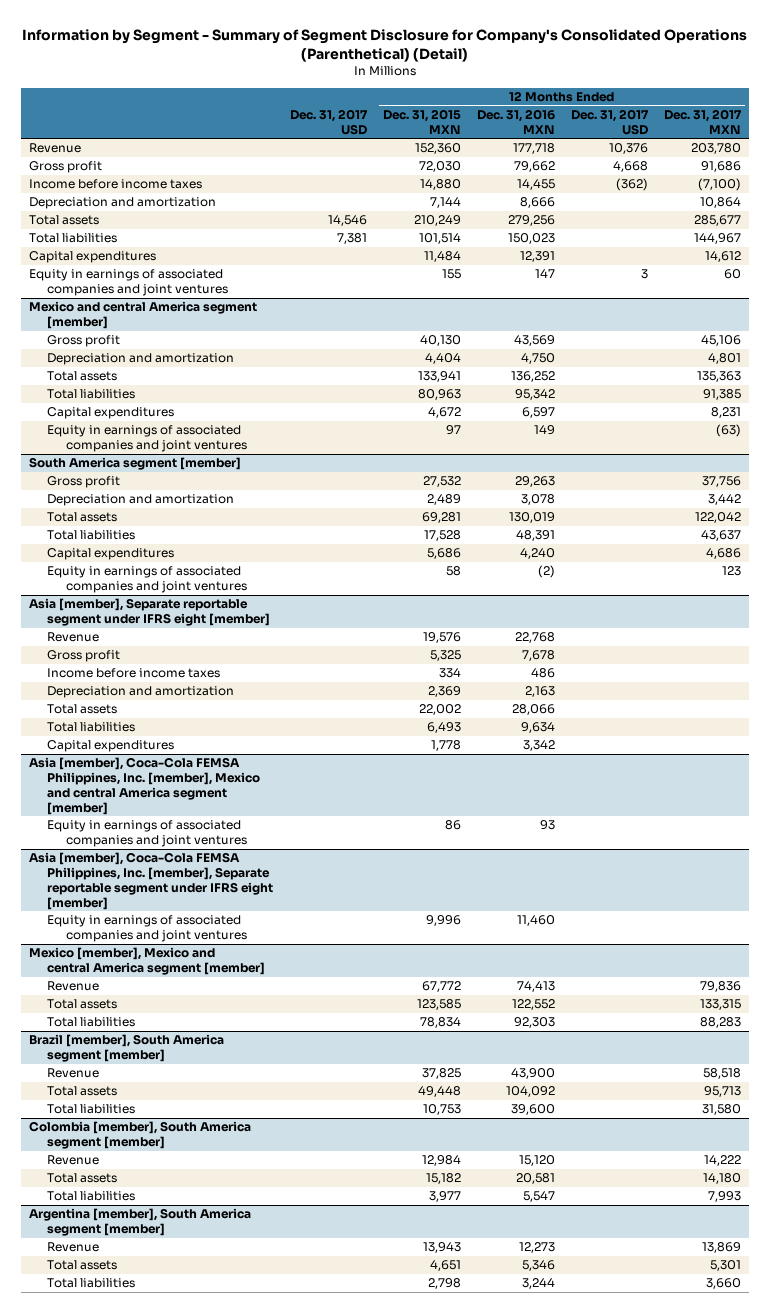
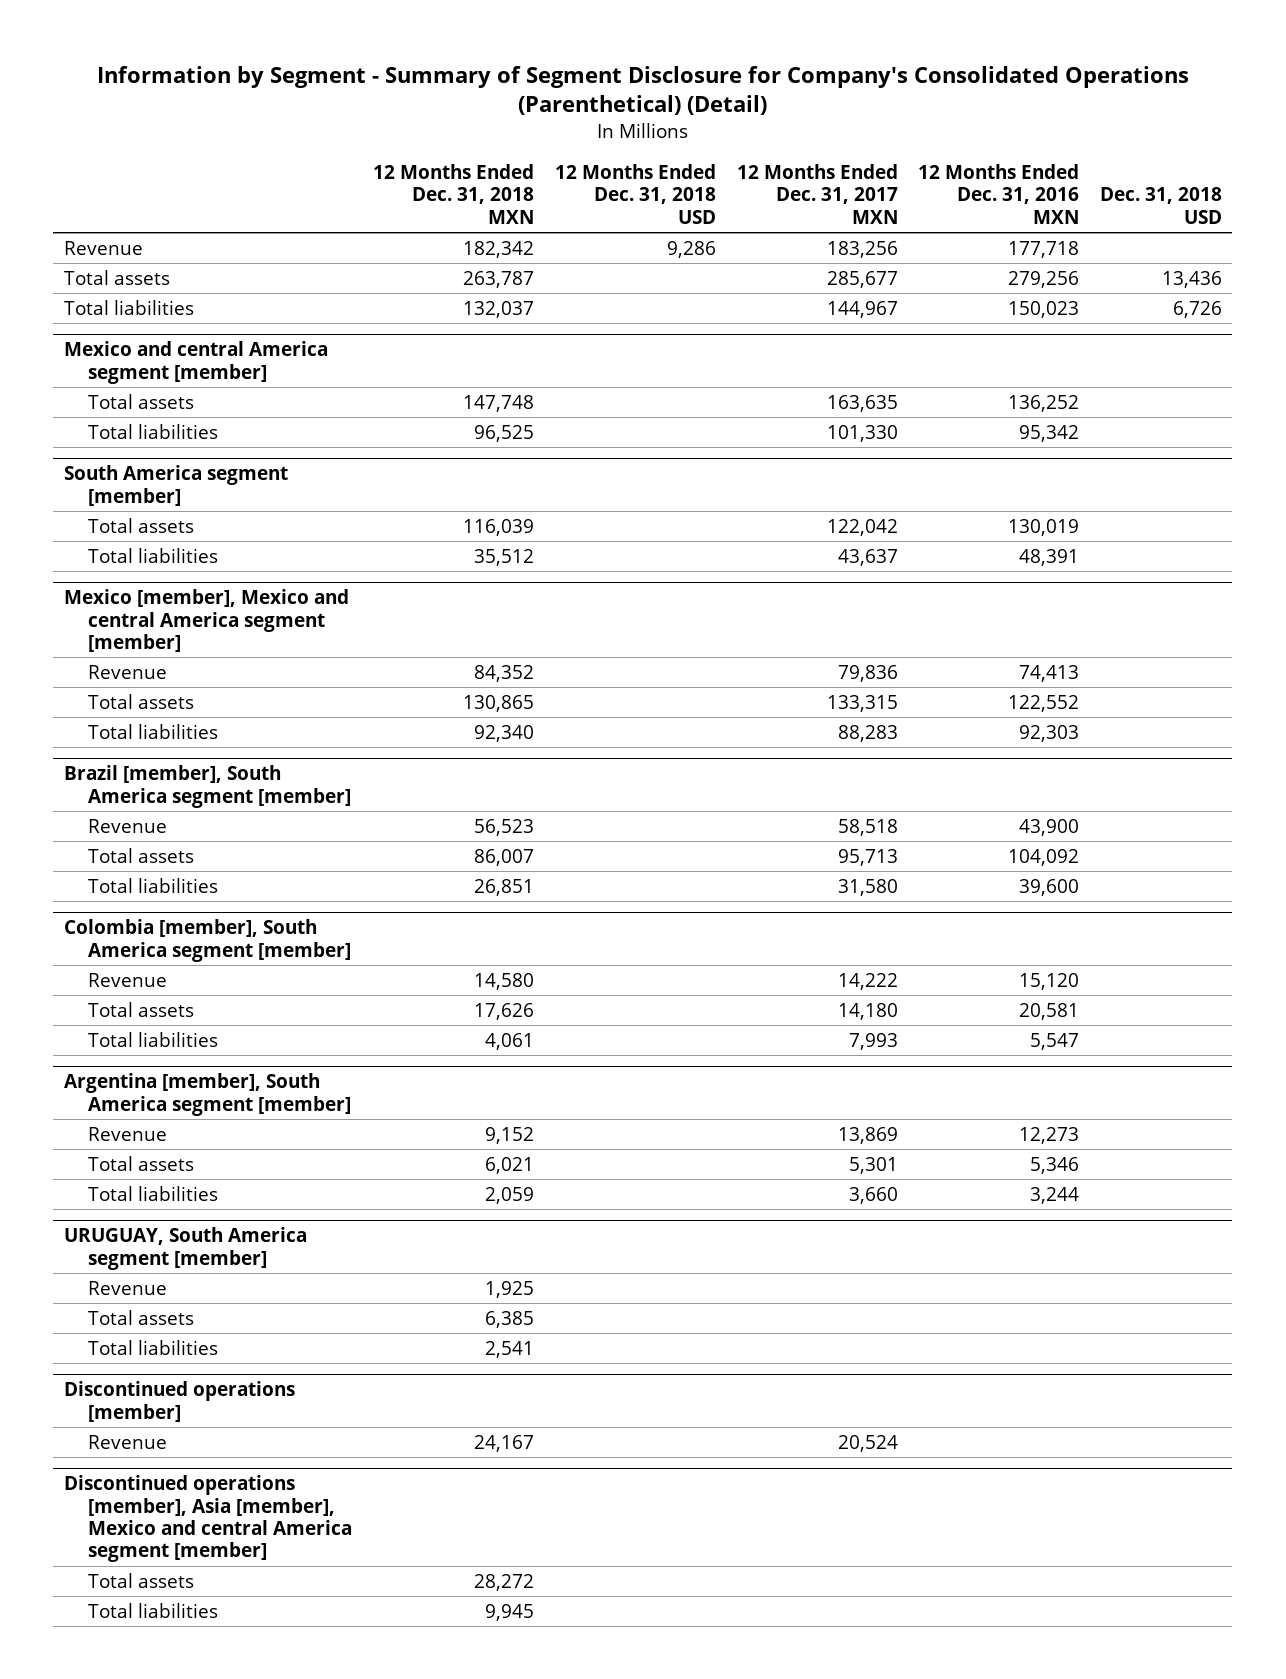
- | Dec. 31, 2017 USD | 12 Months Ended Dec. 31, 2015 MXN | 12 Months Ended Dec. 31, 2016 MXN | 12 Months Ended Dec. 31, 2017 USD | 12 Months Ended Dec. 31, 2017 MXN
+ | 12 Months Ended Dec. 31, 2018 MXN | 12 Months Ended Dec. 31, 2018 USD | 12 Months Ended Dec. 31, 2017 MXN | 12 Months Ended Dec. 31, 2016 MXN | Dec. 31, 2018 USD
- Revenue | | 152,360 | 177,718 | 10,376 | 203,780
- Gross profit | | 72,030 | 79,662 | 4,668 | 91,686
- Income before income taxes | | 14,880 | 14,455 | (362) | (7,100)
- Depreciation and amortization | | 7,144 | 8,666 | | 10,864
+ Revenue | 182,342 | 9,286 | 183,256 | 177,718 |
- Capital expenditures | | 11,484 | 12,391 | | 14,612
- Equity in earnings of associated companies and joint ventures | | 155 | 147 | 3 | 60
@ Mexico and central America segment [member]
- Gross profit | | 40,130 | 43,569 | | 45,106
- Depreciation and amortization | | 4,404 | 4,750 | | 4,801
- Total assets | | 133,941 | 136,252 | | 135,363
- Total liabilities | | 80,963 | 95,342 | | 91,385
- Capital expenditures | | 4,672 | 6,597 | | 8,231
- Equity in earnings of associated companies and joint ventures | | 97 | 149 | | (63)
+ Total assets | 147,748 | | 163,635 | 136,252 |
+ Total liabilities | 96,525 | | 101,330 | 95,342 |
@ South America segment [member]
- Gross profit | | 27,532 | 29,263 | | 37,756
- Depreciation and amortization | | 2,489 | 3,078 | | 3,442
- Capital expenditures | | 5,686 | 4,240 | | 4,686
- Equity in earnings of associated companies and joint ventures | | 58 | (2) | | 123
- Asia [member], Separate reportable segment under IFRS eight [member]
- Revenue | | 19,576 | 22,768 | |
- Gross profit | | 5,325 | 7,678 | |
- Income before income taxes | | 334 | 486 | |
- Depreciation and amortization | | 2,369 | 2,163 | |
- Total assets | | 22,002 | 28,066 | |
- Total liabilities | | 6,493 | 9,634 | |
- Capital expenditures | | 1,778 | 3,342 | |
- Asia [member], Coca-Cola FEMSA Philippines, Inc. [member], Mexico and central America segment [member]
- Equity in earnings of associated companies and joint ventures | | 86 | 93 | |
- Asia [member], Coca-Cola FEMSA Philippines, Inc. [member], Separate reportable segment under IFRS eight [member]
- Equity in earnings of associated companies and joint ventures | | 9,996 | 11,460 | |
+ URUGUAY, South America segment [member]
+ Revenue | 1,925 | | | |
+ Total assets | 6,385 | | | |
+ Total liabilities | 2,541 | | | |
+ Discontinued operations [member]
+ Revenue | 24,167 | | 20,524 | |
+ Discontinued operations [member], Asia [member], Mexico and central America segment [member]
+ Total assets | 28,272 | | | |
+ Total liabilities | 9,945 | | | |

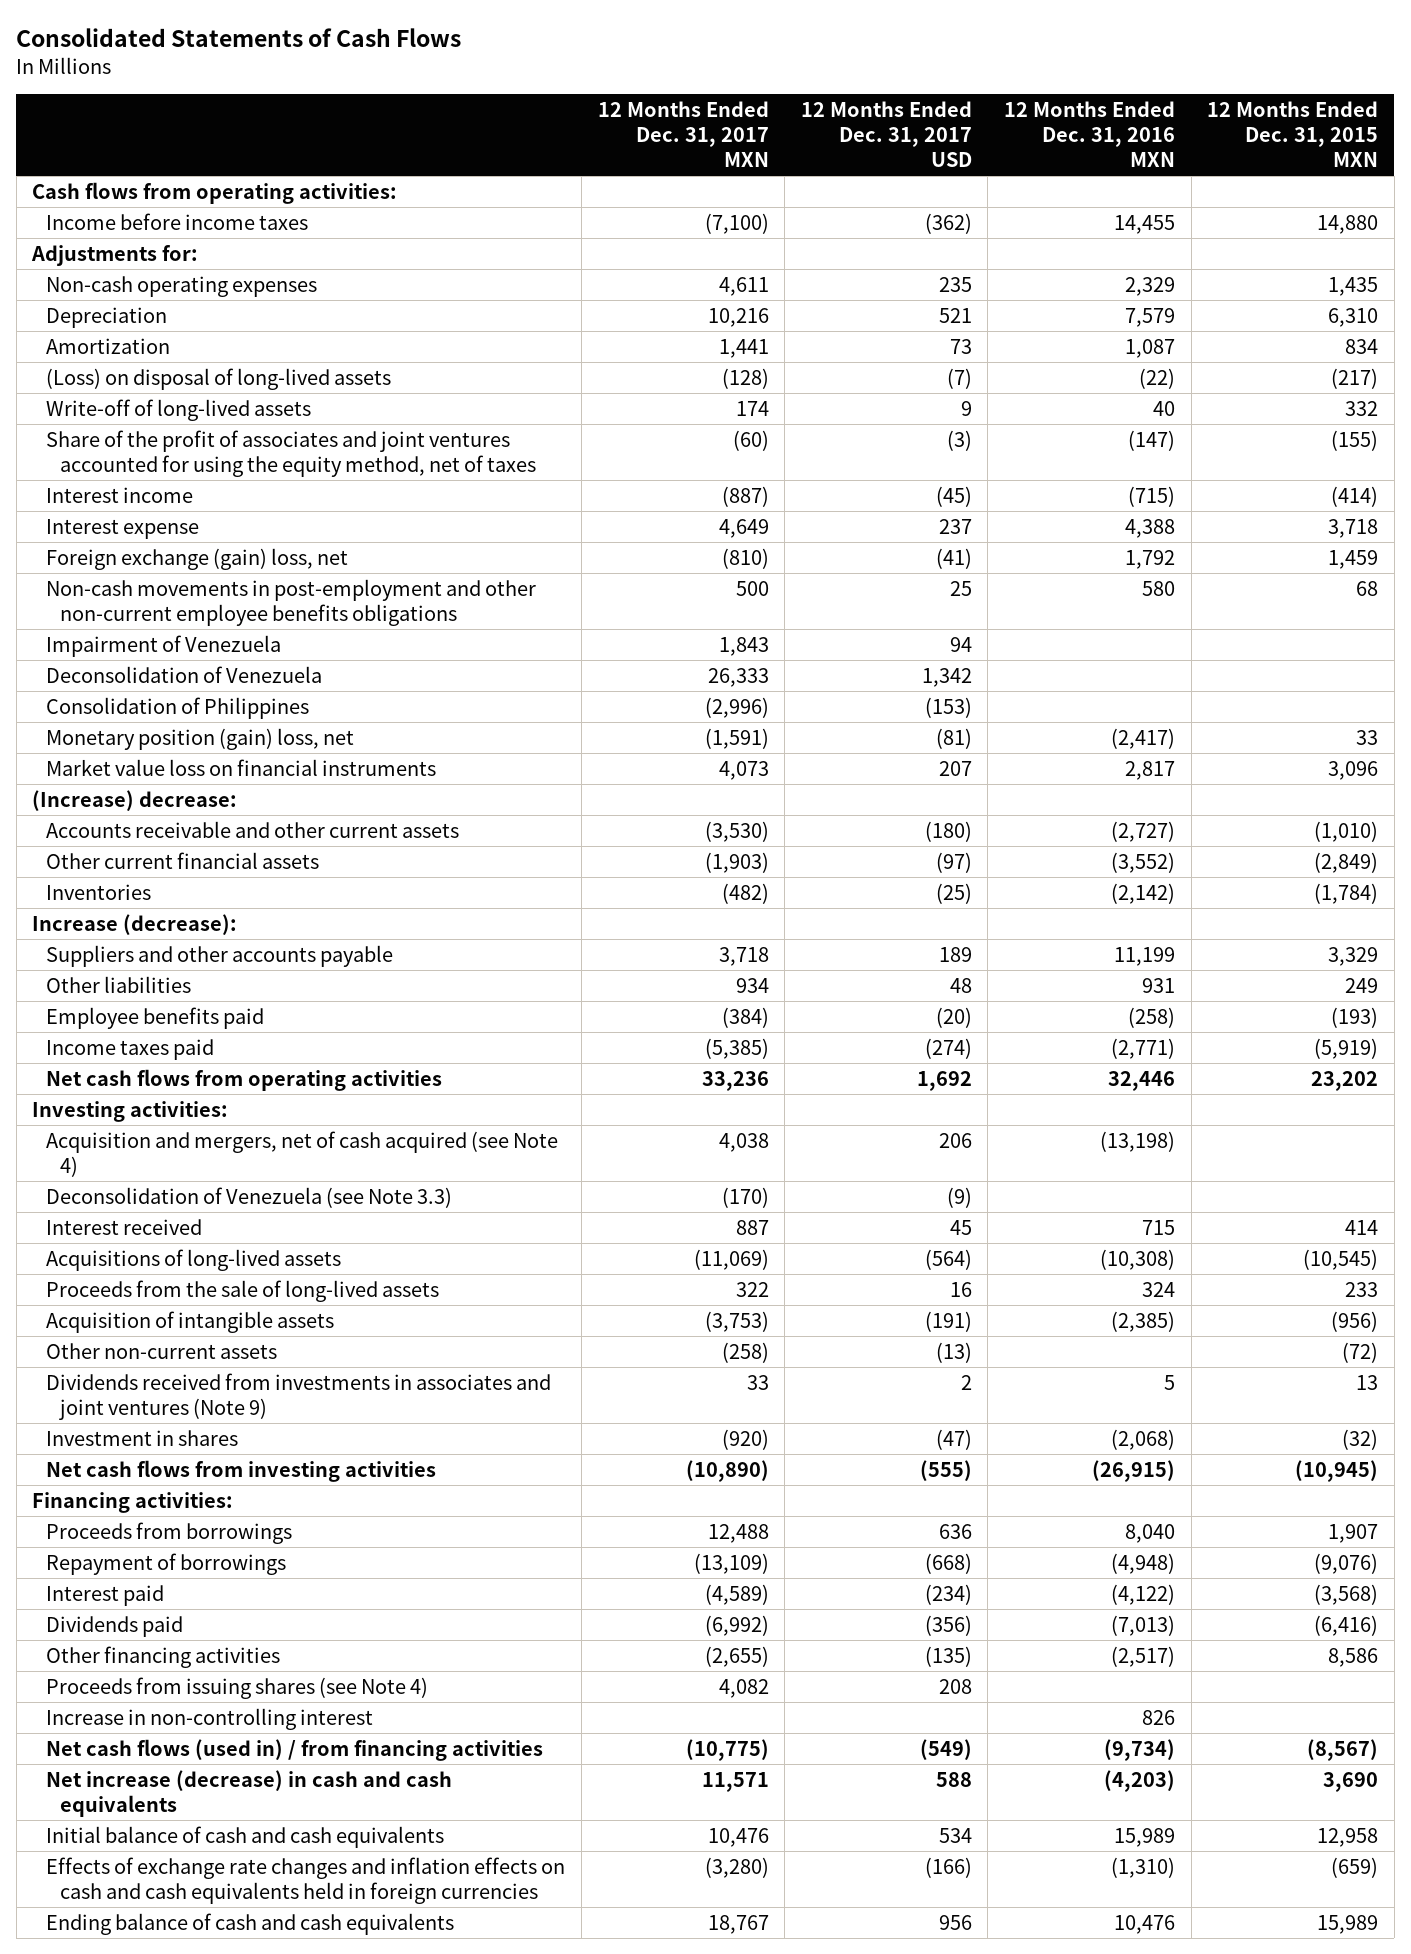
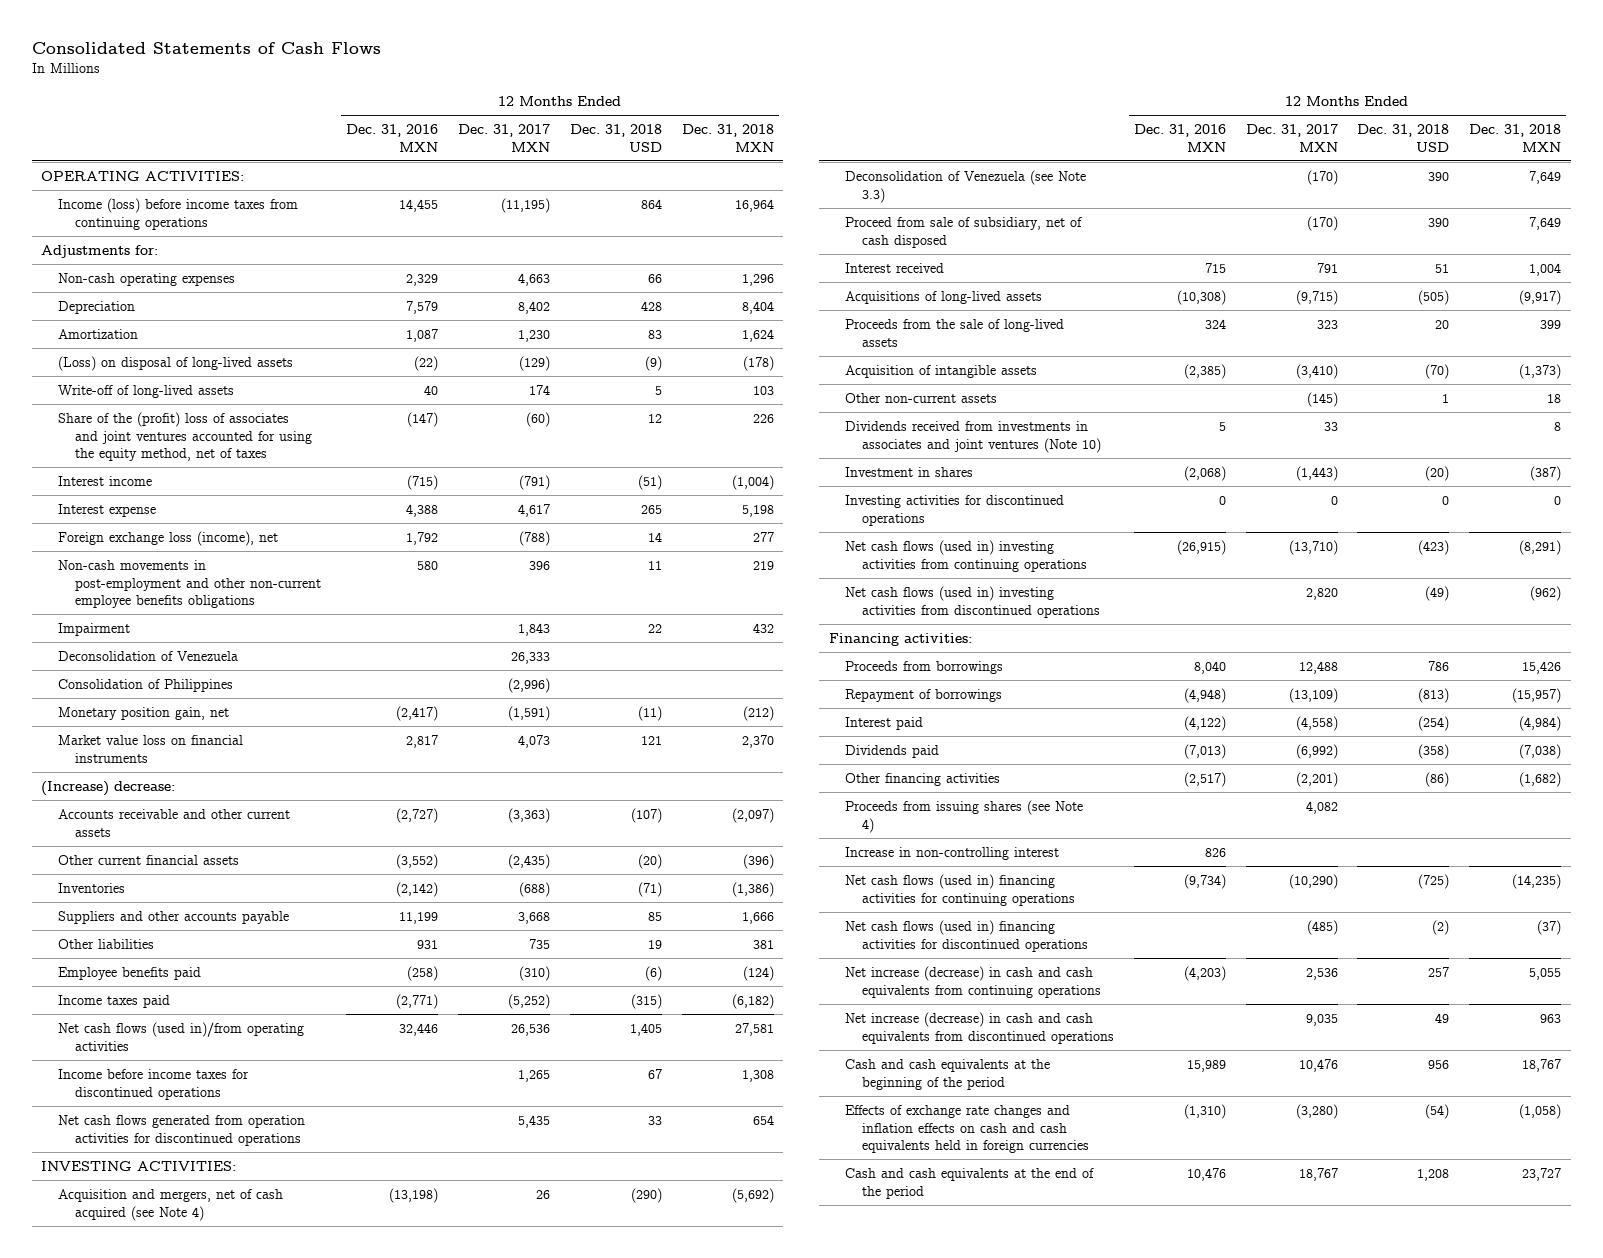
- | 12 Months Ended Dec. 31, 2017 MXN | 12 Months Ended Dec. 31, 2017 USD | 12 Months Ended Dec. 31, 2016 MXN | 12 Months Ended Dec. 31, 2015 MXN
+ | 12 Months Ended Dec. 31, 2016 MXN | 12 Months Ended Dec. 31, 2017 MXN | 12 Months Ended Dec. 31, 2018 USD | 12 Months Ended Dec. 31, 2018 MXN
- Cash flows from operating activities:
- Income before income taxes | (7,100) | (362) | 14,455 | 14,880
+ OPERATING ACTIVITIES:
+ Income (loss) before income taxes from continuing operations | 14,455 | (11,195) | 864 | 16,964
- Non-cash operating expenses | 4,611 | 235 | 2,329 | 1,435
- Depreciation | 10,216 | 521 | 7,579 | 6,310
- Amortization | 1,441 | 73 | 1,087 | 834
- (Loss) on disposal of long-lived assets | (128) | (7) | (22) | (217)
+ Non-cash operating expenses | 2,329 | 4,663 | 66 | 1,296
+ Depreciation | 7,579 | 8,402 | 428 | 8,404
+ Amortization | 1,087 | 1,230 | 83 | 1,624
+ (Loss) on disposal of long-lived assets | (22) | (129) | (9) | (178)
- Share of the profit of associates and joint ventures accounted for using the equity method, net of taxes | (60) | (3) | (147) | (155)
- Interest income | (887) | (45) | (715) | (414)
- Interest expense | 4,649 | 237 | 4,388 | 3,718
- Foreign exchange (gain) loss, net | (810) | (41) | 1,792 | 1,459
- Non-cash movements in post-employment and other non-current employee benefits obligations | 500 | 25 | 580 | 68
- Impairment of Venezuela | 1,843 | 94 | |
+ Share of the (profit) loss of associates and joint ventures accounted for using the equity method, net of taxes | (147) | (60) | 12 | 226
+ Interest income | (715) | (791) | (51) | (1,004)
+ Interest expense | 4,388 | 4,617 | 265 | 5,198
+ Foreign exchange loss (income), net | 1,792 | (788) | 14 | 277
+ Non-cash movements in post-employment and other non-current employee benefits obligations | 580 | 396 | 11 | 219
+ Impairment | | 1,843 | 22 | 432
- Monetary position (gain) loss, net | (1,591) | (81) | (2,417) | 33
+ Monetary position gain, net | (2,417) | (1,591) | (11) | (212)
- Accounts receivable and other current assets | (3,530) | (180) | (2,727) | (1,010)
- Other current financial assets | (1,903) | (97) | (3,552) | (2,849)
- Inventories | (482) | (25) | (2,142) | (1,784)
- Increase (decrease):
- Suppliers and other accounts payable | 3,718 | 189 | 11,199 | 3,329
- Other liabilities | 934 | 48 | 931 | 249
- Employee benefits paid | (384) | (20) | (258) | (193)
- Income taxes paid | (5,385) | (274) | (2,771) | (5,919)
- Net cash flows from operating activities | 33,236 | 1,692 | 32,446 | 23,202
- Investing activities:
- Acquisition and mergers, net of cash acquired (see Note 4) | 4,038 | 206 | (13,198) |
+ Accounts receivable and other current assets | (2,727) | (3,363) | (107) | (2,097)
+ Other current financial assets | (3,552) | (2,435) | (20) | (396)
+ Inventories | (2,142) | (688) | (71) | (1,386)
+ Suppliers and other accounts payable | 11,199 | 3,668 | 85 | 1,666
+ Other liabilities | 931 | 735 | 19 | 381
+ Employee benefits paid | (258) | (310) | (6) | (124)
+ Income taxes paid | (2,771) | (5,252) | (315) | (6,182)
+ Net cash flows (used in)/from operating activities | 32,446 | 26,536 | 1,405 | 27,581
+ Income before income taxes for discontinued operations | | 1,265 | 67 | 1,308
+ Net cash flows generated from operation activities for discontinued operations | | 5,435 | 33 | 654
+ INVESTING ACTIVITIES:
+ Acquisition and mergers, net of cash acquired (see Note 4) | (13,198) | 26 | (290) | (5,692)
- Interest received | 887 | 45 | 715 | 414
- Acquisitions of long-lived assets | (11,069) | (564) | (10,308) | (10,545)
- Proceeds from the sale of long-lived assets | 322 | 16 | 324 | 233
- Acquisition of intangible assets | (3,753) | (191) | (2,385) | (956)
- Other non-current assets | (258) | (13) | | (72)
- Dividends received from investments in associates and joint ventures (Note 9) | 33 | 2 | 5 | 13
- Investment in shares | (920) | (47) | (2,068) | (32)
- Net cash flows from investing activities | (10,890) | (555) | (26,915) | (10,945)
+ Proceed from sale of subsidiary, net of cash disposed | | (170) | 390 | 7,649
+ Interest received | 715 | 791 | 51 | 1,004
+ Acquisitions of long-lived assets | (10,308) | (9,715) | (505) | (9,917)
+ Proceeds from the sale of long-lived assets | 324 | 323 | 20 | 399
+ Acquisition of intangible assets | (2,385) | (3,410) | (70) | (1,373)
+ Other non-current assets | | (145) | 1 | 18
+ Dividends received from investments in associates and joint ventures (Note 10) | 5 | 33 | | 8
+ Investment in shares | (2,068) | (1,443) | (20) | (387)
+ Investing activities for discontinued operations | 0 | 0 | 0 | 0
+ Net cash flows (used in) investing activities from continuing operations | (26,915) | (13,710) | (423) | (8,291)
+ Net cash flows (used in) investing activities from discontinued operations | | 2,820 | (49) | (962)
- Interest paid | (4,589) | (234) | (4,122) | (3,568)
+ Interest paid | (4,122) | (4,558) | (254) | (4,984)
- Other financing activities | (2,655) | (135) | (2,517) | 8,586
+ Other financing activities | (2,517) | (2,201) | (86) | (1,682)
- Net cash flows (used in) / from financing activities | (10,775) | (549) | (9,734) | (8,567)
- Net increase (decrease) in cash and cash equivalents | 11,571 | 588 | (4,203) | 3,690
- Initial balance of cash and cash equivalents | 10,476 | 534 | 15,989 | 12,958
+ Net cash flows (used in) financing activities for continuing operations | (9,734) | (10,290) | (725) | (14,235)
+ Net cash flows (used in) financing activities for discontinued operations | | (485) | (2) | (37)
+ Net increase (decrease) in cash and cash equivalents from continuing operations | (4,203) | 2,536 | 257 | 5,055
+ Net increase (decrease) in cash and cash equivalents from discontinued operations | | 9,035 | 49 | 963
+ Cash and cash equivalents at the beginning of the period | 15,989 | 10,476 | 956 | 18,767
- Ending balance of cash and cash equivalents | 18,767 | 956 | 10,476 | 15,989
+ Cash and cash equivalents at the end of the period | 10,476 | 18,767 | 1,208 | 23,727

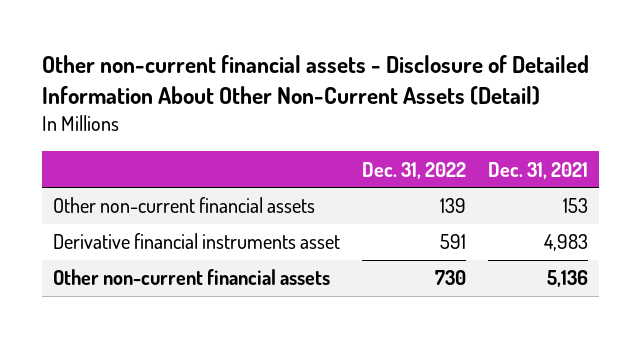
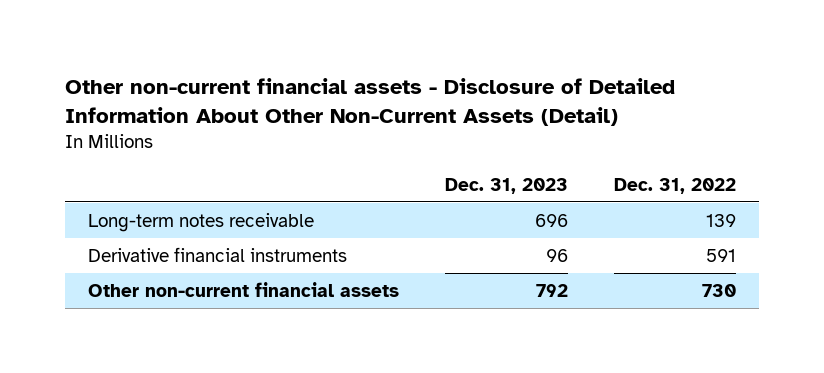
- | Dec. 31, 2022 | Dec. 31, 2021
+ | Dec. 31, 2023 | Dec. 31, 2022
- Other non-current financial assets | 139 | 153
- Derivative financial instruments asset | 591 | 4,983
+ Long-term notes receivable | 696 | 139
+ Derivative financial instruments | 96 | 591

